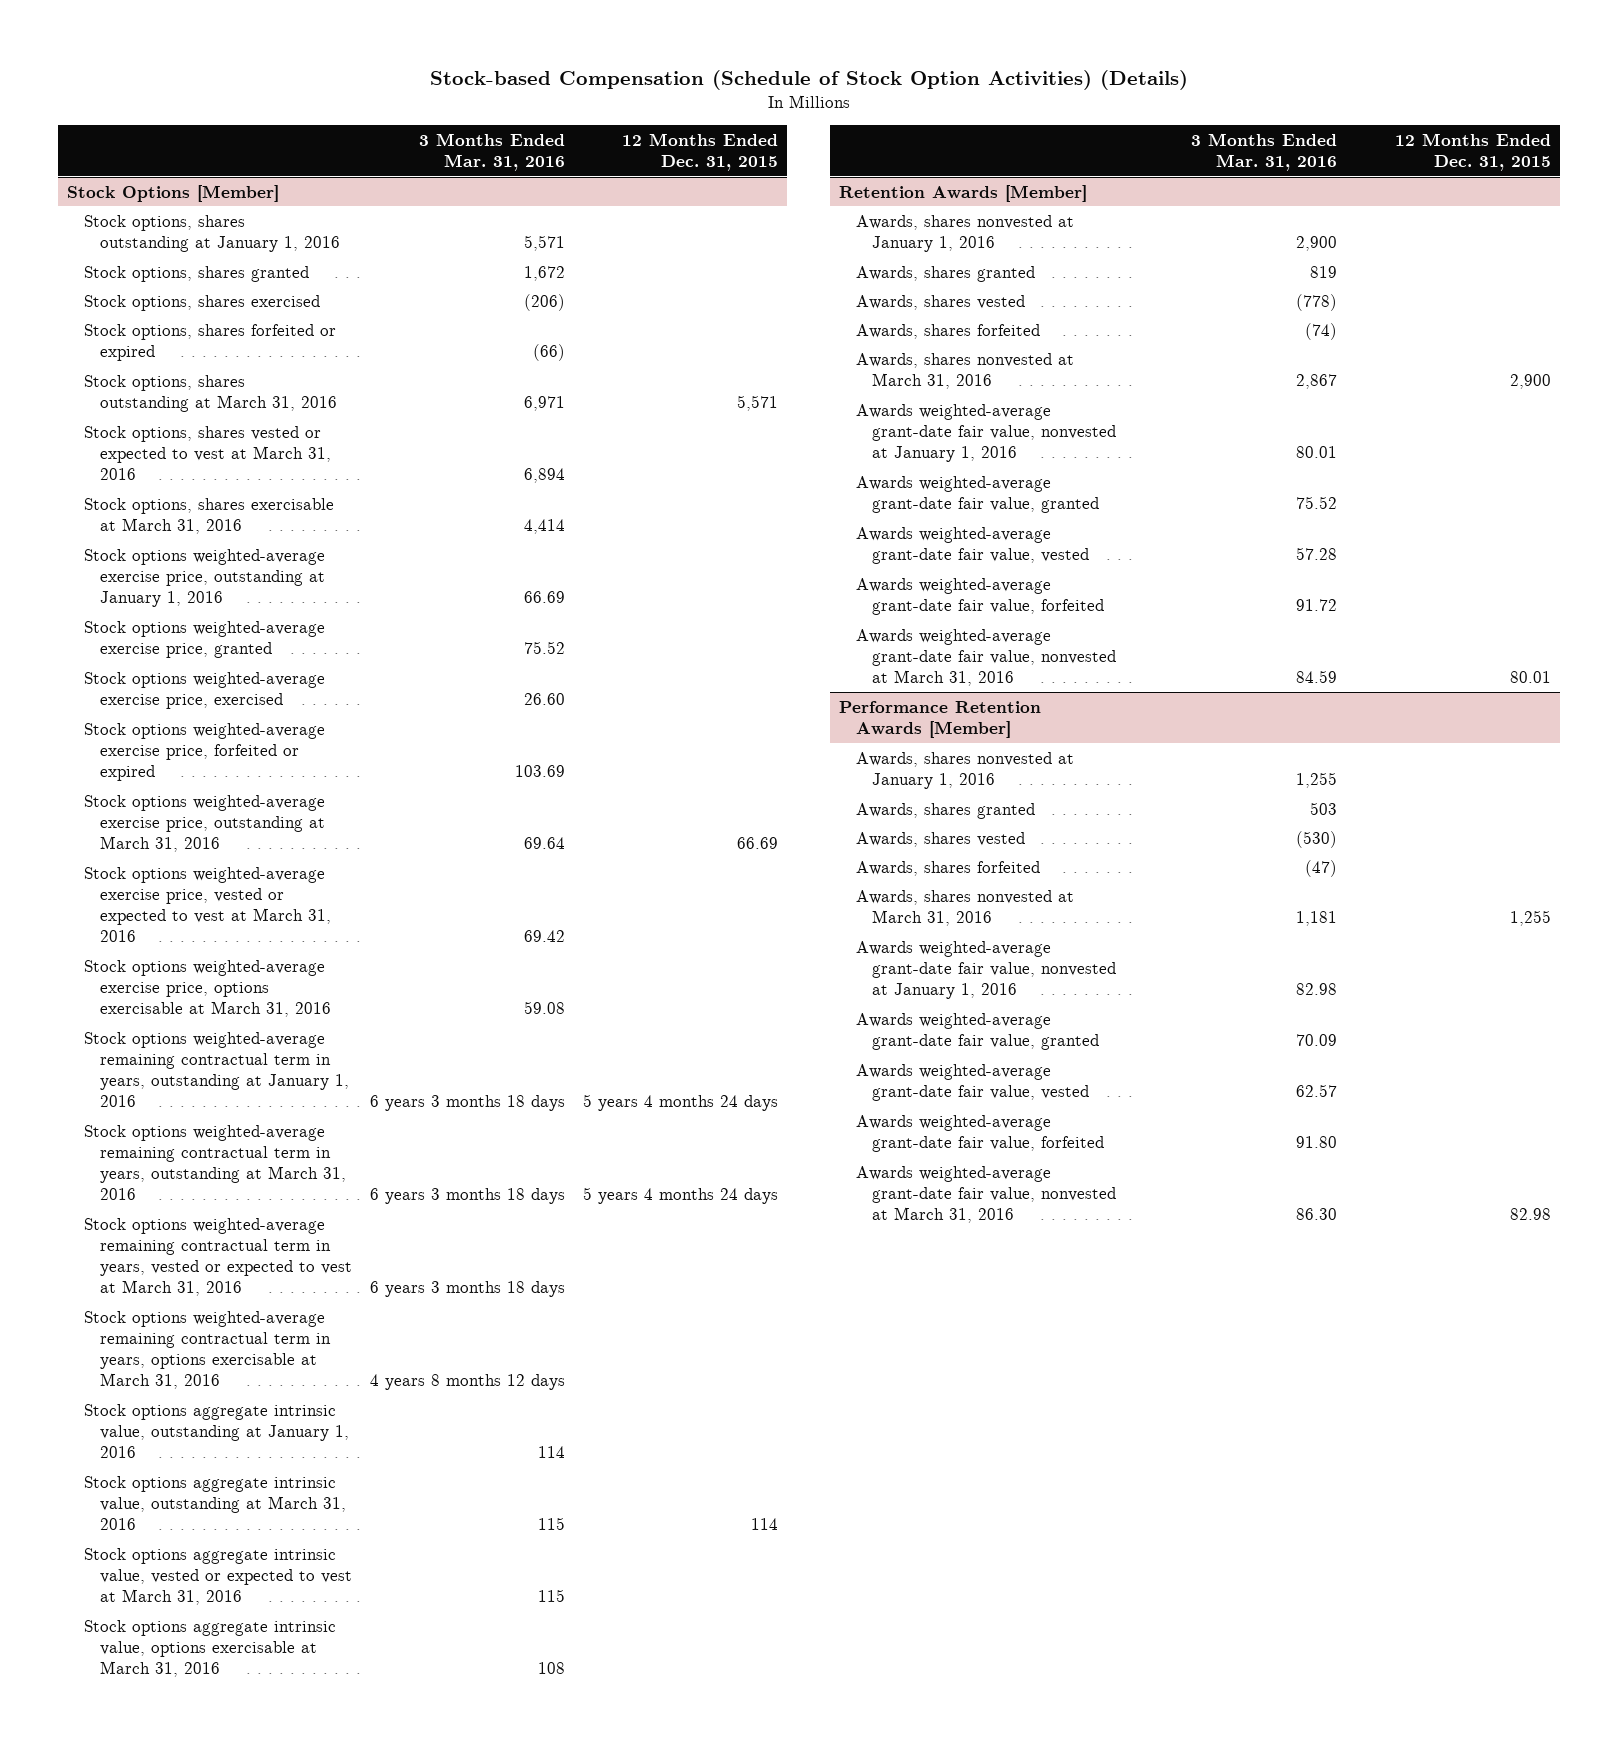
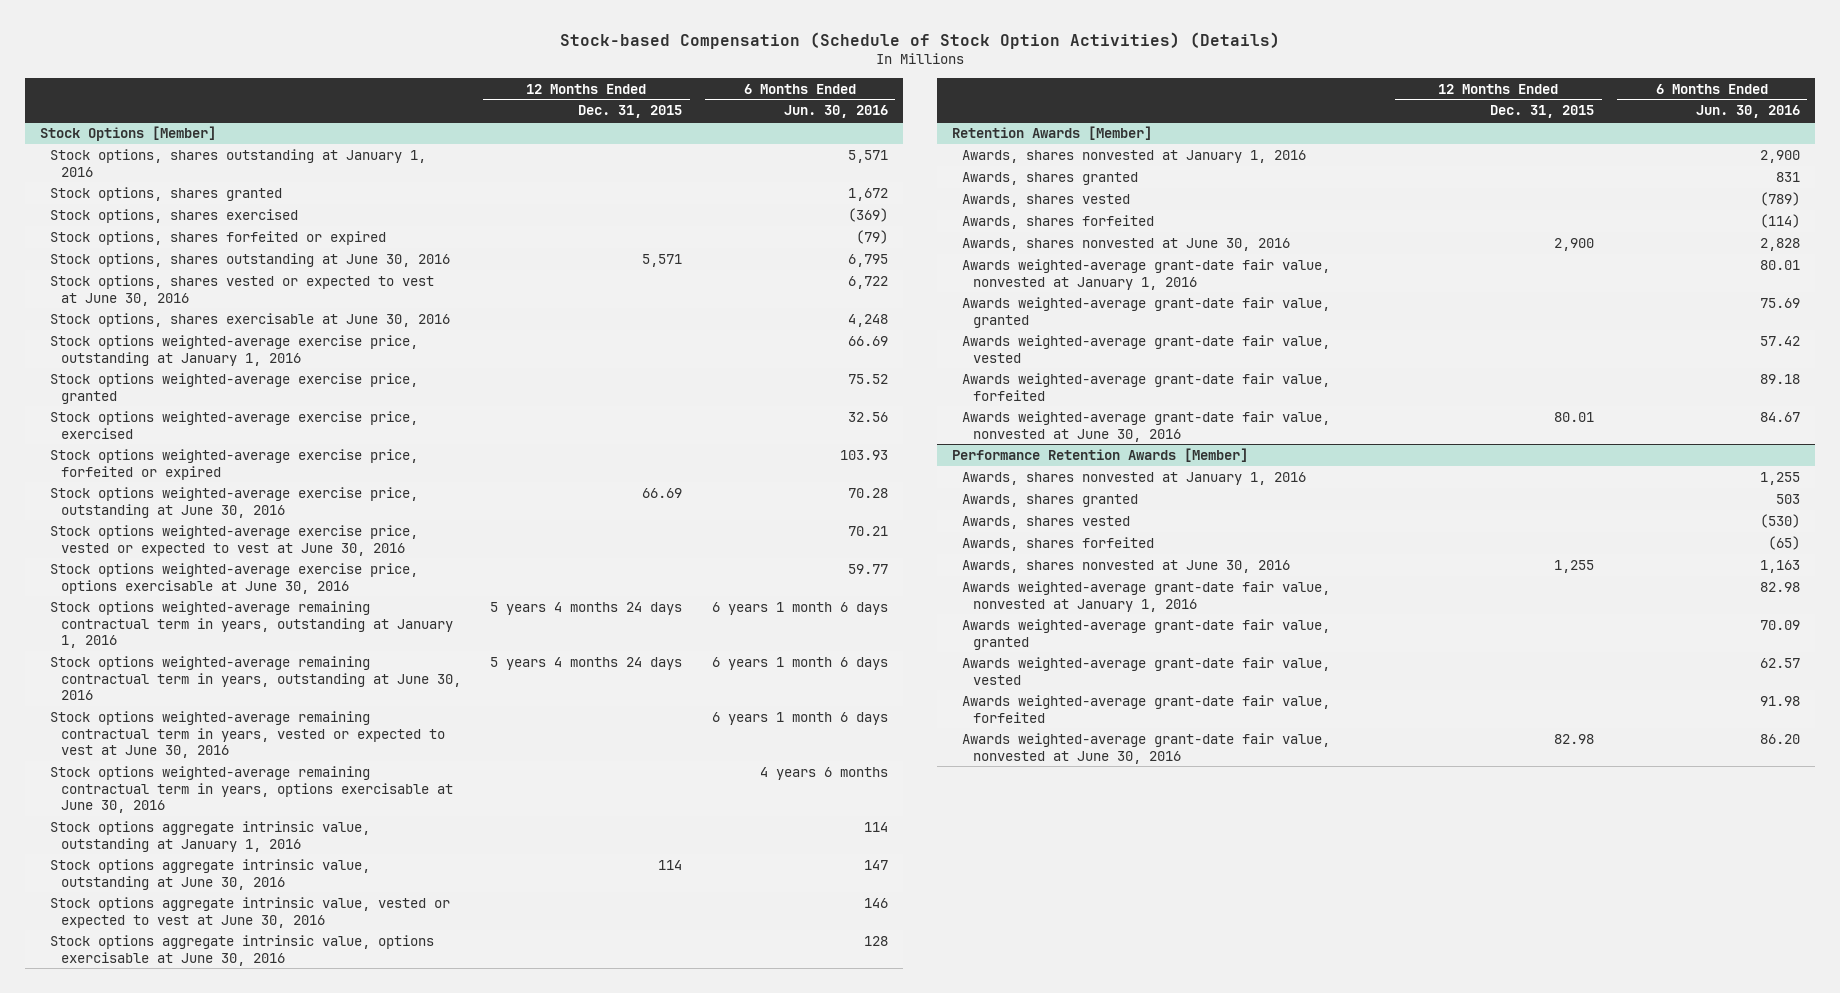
- | 3 Months Ended Mar. 31, 2016 | 12 Months Ended Dec. 31, 2015
+ | 12 Months Ended Dec. 31, 2015 | 6 Months Ended Jun. 30, 2016
@ Stock Options [Member]
- Stock options, shares outstanding at March 31, 2016 | 6,971 | 5,571
- Stock options, shares vested or expected to vest at March 31, 2016 | 6,894 |
- Stock options, shares exercisable at March 31, 2016 | 4,414 |
+ Stock options, shares outstanding at June 30, 2016 | 5,571 | 6,795
+ Stock options, shares vested or expected to vest at June 30, 2016 | | 6,722
+ Stock options, shares exercisable at June 30, 2016 | | 4,248
- Stock options weighted-average exercise price, outstanding at March 31, 2016 | 69.64 | 66.69
- Stock options weighted-average exercise price, vested or expected to vest at March 31, 2016 | 69.42 |
- Stock options weighted-average exercise price, options exercisable at March 31, 2016 | 59.08 |
+ Stock options weighted-average exercise price, outstanding at June 30, 2016 | 66.69 | 70.28
+ Stock options weighted-average exercise price, vested or expected to vest at June 30, 2016 | | 70.21
+ Stock options weighted-average exercise price, options exercisable at June 30, 2016 | | 59.77
- Stock options weighted-average remaining contractual term in years, outstanding at March 31, 2016 | 6 years 3 months 18 days | 5 years 4 months 24 days
- Stock options weighted-average remaining contractual term in years, vested or expected to vest at March 31, 2016 | 6 years 3 months 18 days |
- Stock options weighted-average remaining contractual term in years, options exercisable at March 31, 2016 | 4 years 8 months 12 days |
+ Stock options weighted-average remaining contractual term in years, outstanding at June 30, 2016 | 5 years 4 months 24 days | 6 years 1 month 6 days
+ Stock options weighted-average remaining contractual term in years, vested or expected to vest at June 30, 2016 | | 6 years 1 month 6 days
+ Stock options weighted-average remaining contractual term in years, options exercisable at June 30, 2016 | | 4 years 6 months
- Stock options aggregate intrinsic value, outstanding at March 31, 2016 | 115 | 114
- Stock options aggregate intrinsic value, vested or expected to vest at March 31, 2016 | 115 |
- Stock options aggregate intrinsic value, options exercisable at March 31, 2016 | 108 |
+ Stock options aggregate intrinsic value, outstanding at June 30, 2016 | 114 | 147
+ Stock options aggregate intrinsic value, vested or expected to vest at June 30, 2016 | | 146
+ Stock options aggregate intrinsic value, options exercisable at June 30, 2016 | | 128
@ Retention Awards [Member]
- Awards, shares nonvested at March 31, 2016 | 2,867 | 2,900
+ Awards, shares nonvested at June 30, 2016 | 2,900 | 2,828
- Awards weighted-average grant-date fair value, nonvested at March 31, 2016 | 84.59 | 80.01
+ Awards weighted-average grant-date fair value, nonvested at June 30, 2016 | 80.01 | 84.67
@ Performance Retention Awards [Member]
- Awards, shares nonvested at March 31, 2016 | 1,181 | 1,255
+ Awards, shares nonvested at June 30, 2016 | 1,255 | 1,163
- Awards weighted-average grant-date fair value, nonvested at March 31, 2016 | 86.30 | 82.98
+ Awards weighted-average grant-date fair value, nonvested at June 30, 2016 | 82.98 | 86.20

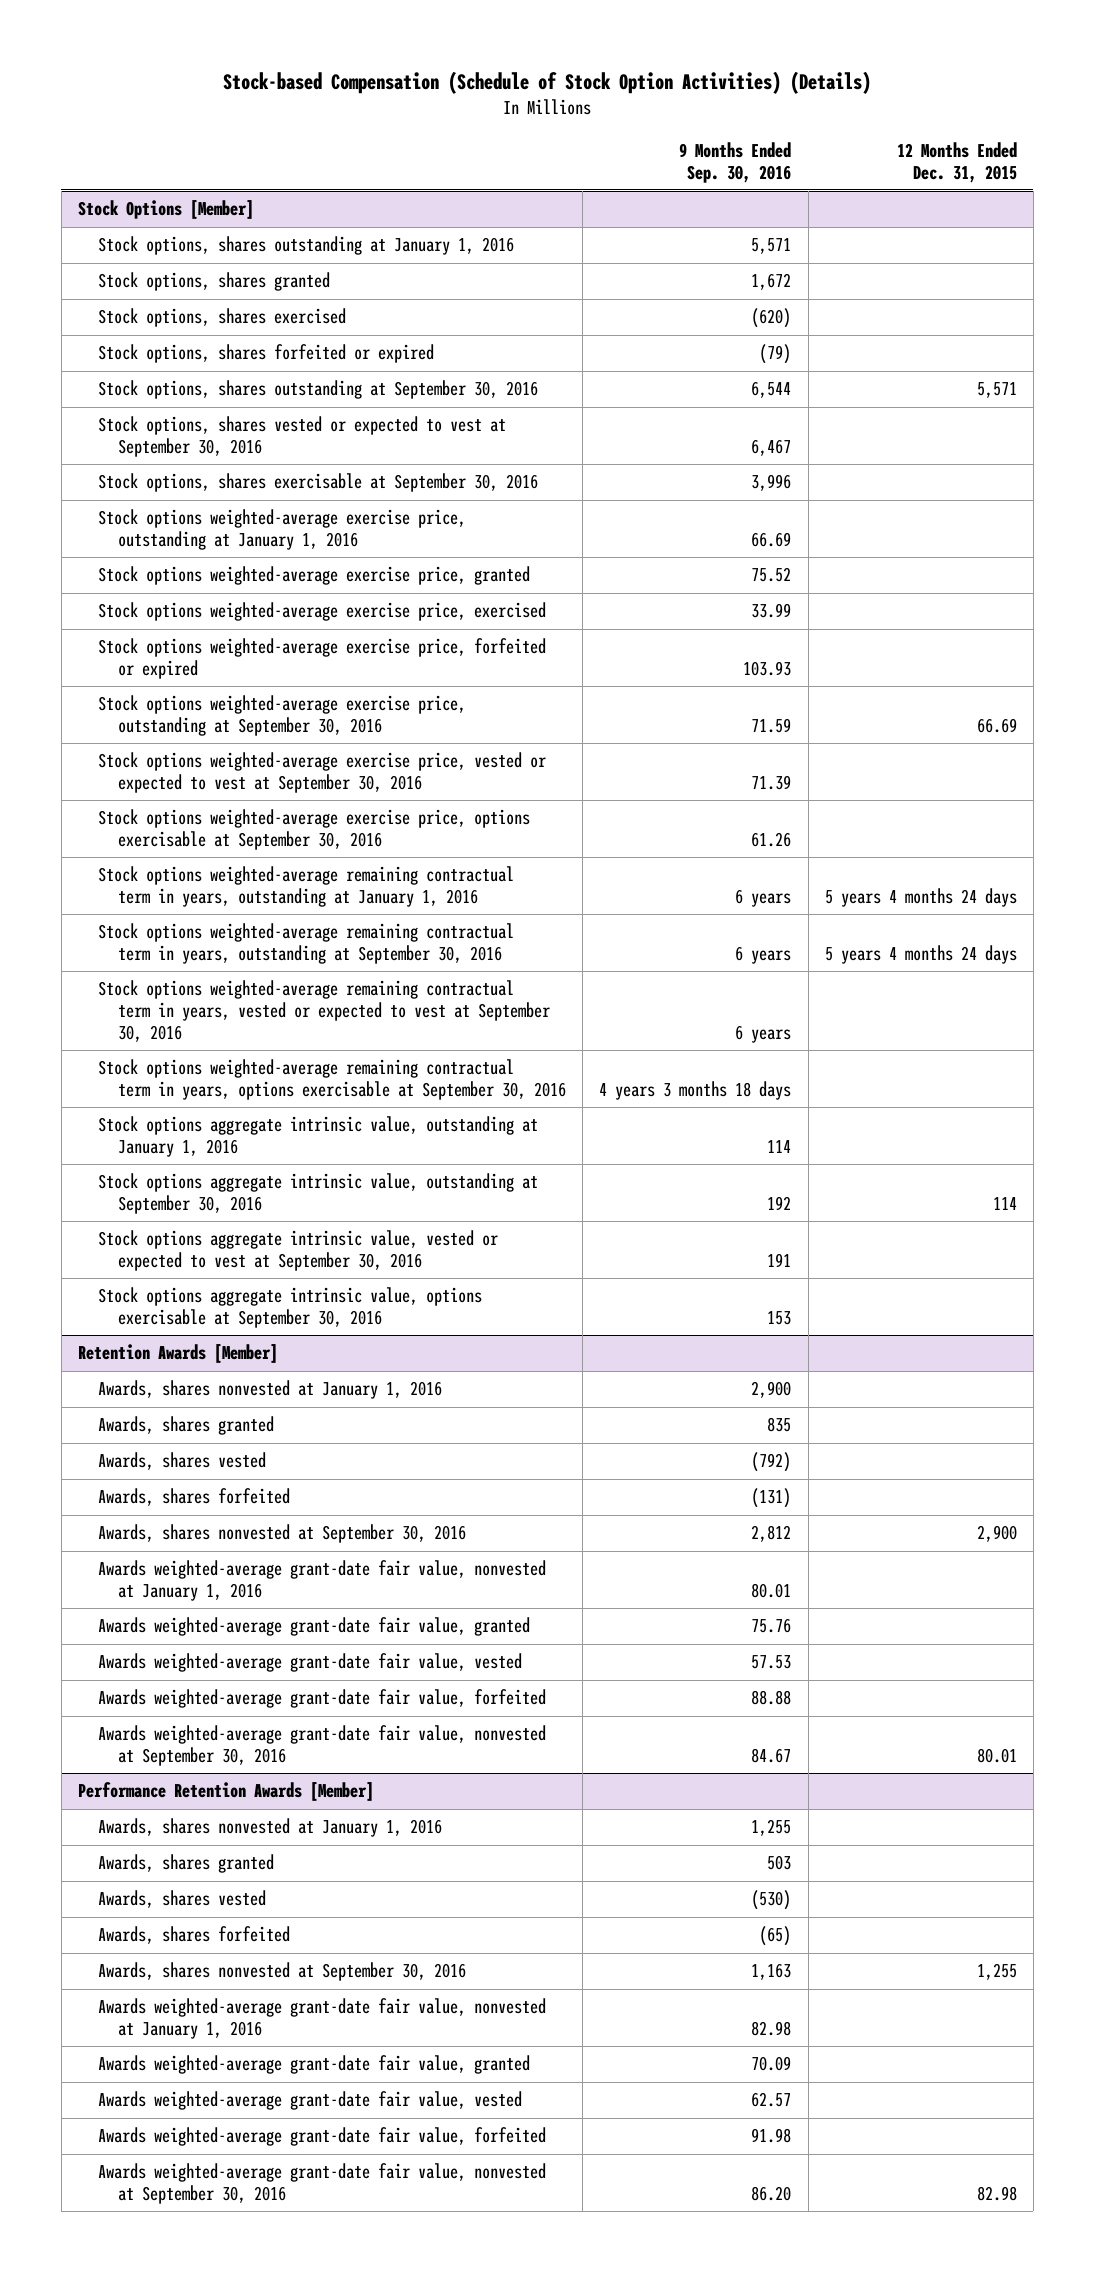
- | 12 Months Ended Dec. 31, 2015 | 6 Months Ended Jun. 30, 2016
+ | 9 Months Ended Sep. 30, 2016 | 12 Months Ended Dec. 31, 2015
@ Stock Options [Member]
- Stock options, shares outstanding at June 30, 2016 | 5,571 | 6,795
- Stock options, shares vested or expected to vest at June 30, 2016 | | 6,722
- Stock options, shares exercisable at June 30, 2016 | | 4,248
+ Stock options, shares outstanding at September 30, 2016 | 6,544 | 5,571
+ Stock options, shares vested or expected to vest at September 30, 2016 | 6,467 |
+ Stock options, shares exercisable at September 30, 2016 | 3,996 |
- Stock options weighted-average exercise price, outstanding at June 30, 2016 | 66.69 | 70.28
- Stock options weighted-average exercise price, vested or expected to vest at June 30, 2016 | | 70.21
- Stock options weighted-average exercise price, options exercisable at June 30, 2016 | | 59.77
+ Stock options weighted-average exercise price, outstanding at September 30, 2016 | 71.59 | 66.69
+ Stock options weighted-average exercise price, vested or expected to vest at September 30, 2016 | 71.39 |
+ Stock options weighted-average exercise price, options exercisable at September 30, 2016 | 61.26 |
- Stock options weighted-average remaining contractual term in years, outstanding at June 30, 2016 | 5 years 4 months 24 days | 6 years 1 month 6 days
- Stock options weighted-average remaining contractual term in years, vested or expected to vest at June 30, 2016 | | 6 years 1 month 6 days
- Stock options weighted-average remaining contractual term in years, options exercisable at June 30, 2016 | | 4 years 6 months
+ Stock options weighted-average remaining contractual term in years, outstanding at September 30, 2016 | 6 years | 5 years 4 months 24 days
+ Stock options weighted-average remaining contractual term in years, vested or expected to vest at September 30, 2016 | 6 years |
+ Stock options weighted-average remaining contractual term in years, options exercisable at September 30, 2016 | 4 years 3 months 18 days |
- Stock options aggregate intrinsic value, outstanding at June 30, 2016 | 114 | 147
- Stock options aggregate intrinsic value, vested or expected to vest at June 30, 2016 | | 146
- Stock options aggregate intrinsic value, options exercisable at June 30, 2016 | | 128
+ Stock options aggregate intrinsic value, outstanding at September 30, 2016 | 192 | 114
+ Stock options aggregate intrinsic value, vested or expected to vest at September 30, 2016 | 191 |
+ Stock options aggregate intrinsic value, options exercisable at September 30, 2016 | 153 |
@ Retention Awards [Member]
- Awards, shares nonvested at June 30, 2016 | 2,900 | 2,828
+ Awards, shares nonvested at September 30, 2016 | 2,812 | 2,900
- Awards weighted-average grant-date fair value, nonvested at June 30, 2016 | 80.01 | 84.67
+ Awards weighted-average grant-date fair value, nonvested at September 30, 2016 | 84.67 | 80.01
@ Performance Retention Awards [Member]
- Awards, shares nonvested at June 30, 2016 | 1,255 | 1,163
+ Awards, shares nonvested at September 30, 2016 | 1,163 | 1,255
- Awards weighted-average grant-date fair value, nonvested at June 30, 2016 | 82.98 | 86.20
+ Awards weighted-average grant-date fair value, nonvested at September 30, 2016 | 86.20 | 82.98

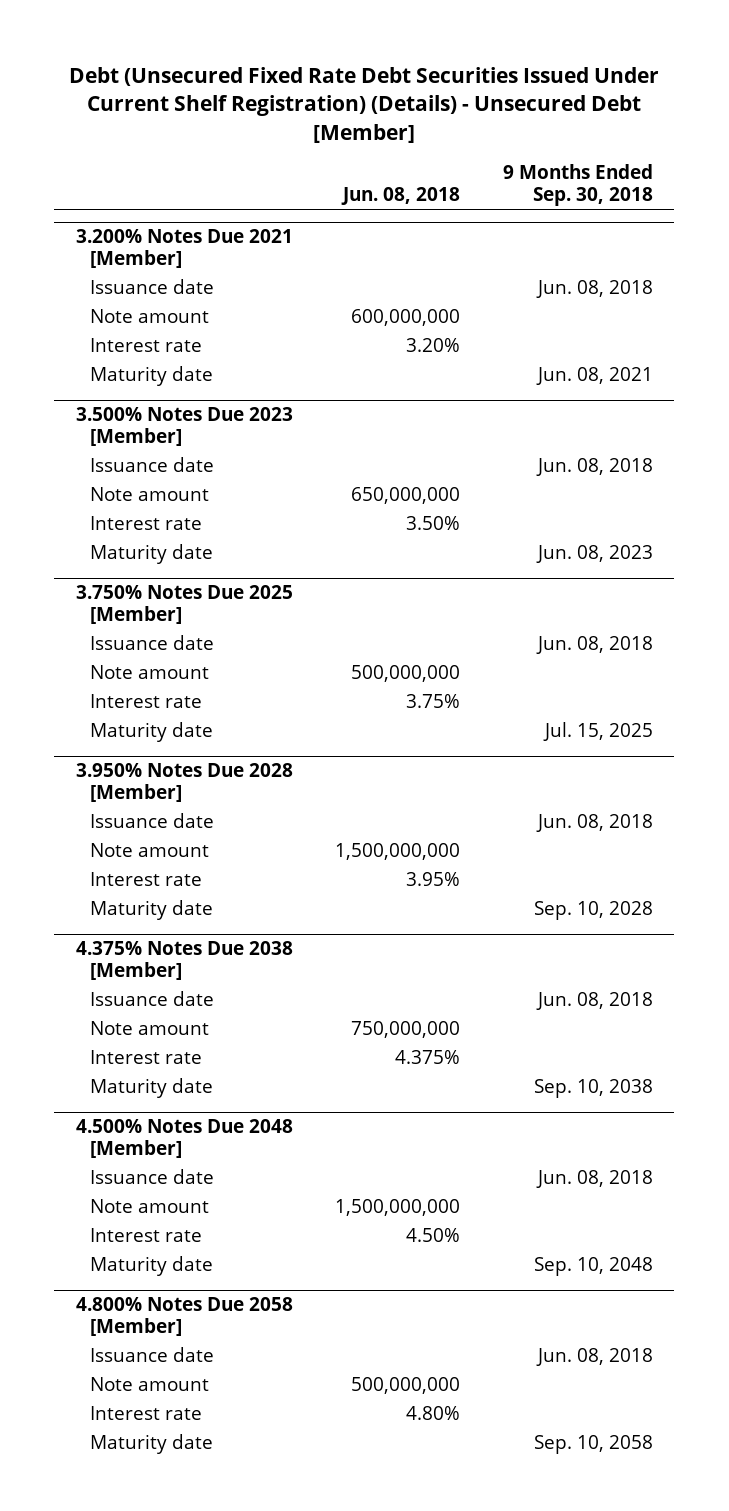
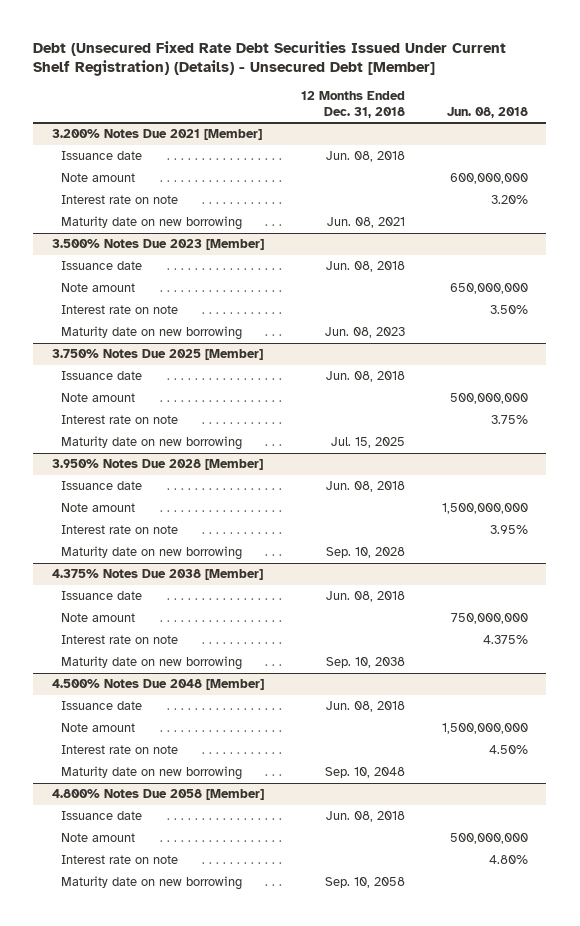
- | Jun. 08, 2018 | 9 Months Ended Sep. 30, 2018
+ | 12 Months Ended Dec. 31, 2018 | Jun. 08, 2018
@ 3.200% Notes Due 2021 [Member]
- Interest rate | 3.20% |
- Maturity date | | Jun. 08, 2021
+ Interest rate on note | | 3.20%
+ Maturity date on new borrowing | Jun. 08, 2021 |
@ 3.500% Notes Due 2023 [Member]
- Interest rate | 3.50% |
- Maturity date | | Jun. 08, 2023
+ Interest rate on note | | 3.50%
+ Maturity date on new borrowing | Jun. 08, 2023 |
@ 3.750% Notes Due 2025 [Member]
- Interest rate | 3.75% |
- Maturity date | | Jul. 15, 2025
+ Interest rate on note | | 3.75%
+ Maturity date on new borrowing | Jul. 15, 2025 |
@ 3.950% Notes Due 2028 [Member]
- Interest rate | 3.95% |
- Maturity date | | Sep. 10, 2028
+ Interest rate on note | | 3.95%
+ Maturity date on new borrowing | Sep. 10, 2028 |
@ 4.375% Notes Due 2038 [Member]
- Interest rate | 4.375% |
- Maturity date | | Sep. 10, 2038
+ Interest rate on note | | 4.375%
+ Maturity date on new borrowing | Sep. 10, 2038 |
@ 4.500% Notes Due 2048 [Member]
- Interest rate | 4.50% |
- Maturity date | | Sep. 10, 2048
+ Interest rate on note | | 4.50%
+ Maturity date on new borrowing | Sep. 10, 2048 |
@ 4.800% Notes Due 2058 [Member]
- Interest rate | 4.80% |
- Maturity date | | Sep. 10, 2058
+ Interest rate on note | | 4.80%
+ Maturity date on new borrowing | Sep. 10, 2058 |

